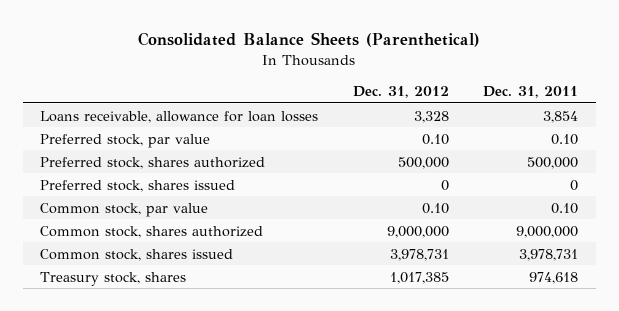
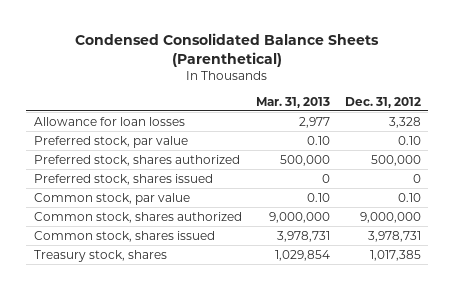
- Consolidated Balance Sheets (Parenthetical)
+ Condensed Consolidated Balance Sheets (Parenthetical)
- | Dec. 31, 2012 | Dec. 31, 2011
+ | Mar. 31, 2013 | Dec. 31, 2012
- Loans receivable, allowance for loan losses | 3,328 | 3,854
+ Allowance for loan losses | 2,977 | 3,328

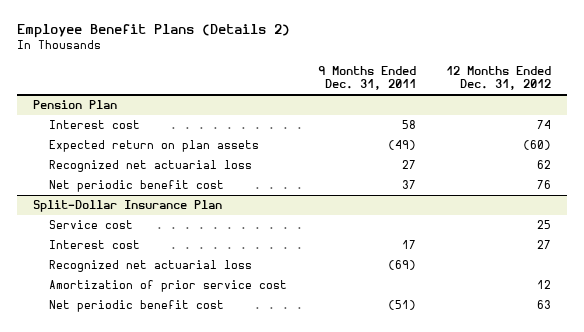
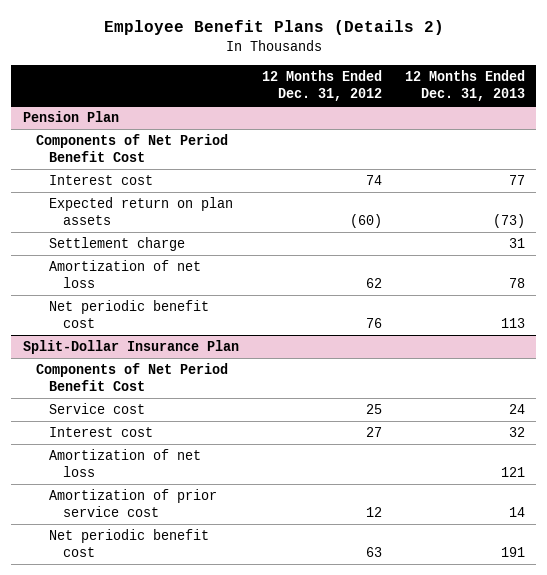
- | 9 Months Ended Dec. 31, 2011 | 12 Months Ended Dec. 31, 2012
+ | 12 Months Ended Dec. 31, 2012 | 12 Months Ended Dec. 31, 2013
@ Pension Plan
+ Components of Net Period Benefit Cost
- Recognized net actuarial loss | 27 | 62
+ Settlement charge | | 31
+ Amortization of net loss | 62 | 78
@ Split-Dollar Insurance Plan
+ Components of Net Period Benefit Cost
- Recognized net actuarial loss | (69) |
+ Amortization of net loss | | 121

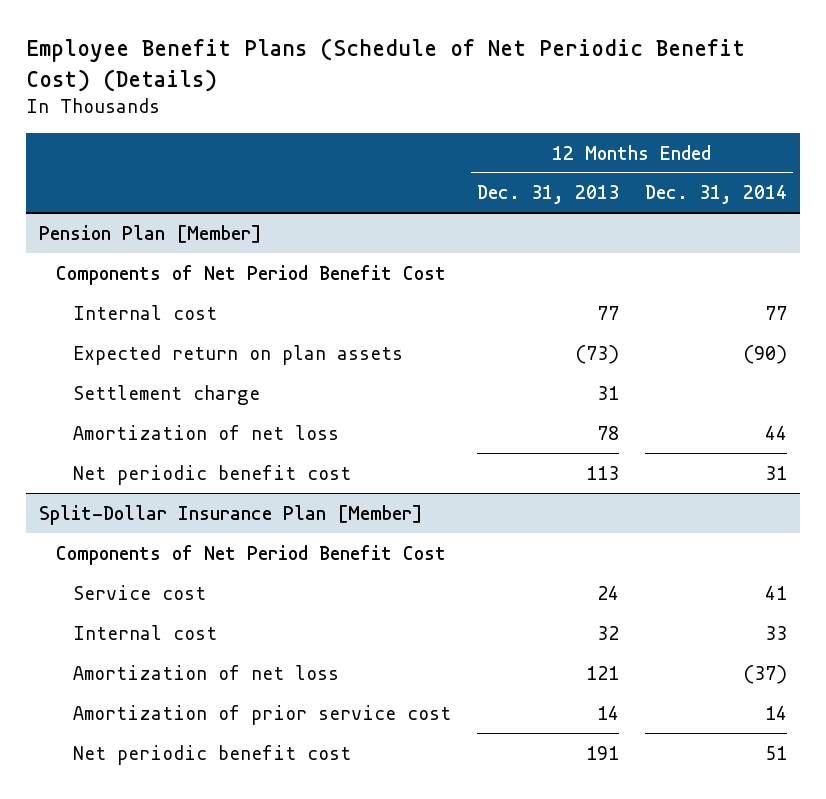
- Employee Benefit Plans (Details 2)
+ Employee Benefit Plans (Schedule of Net Periodic Benefit Cost) (Details)
- | 12 Months Ended Dec. 31, 2012 | 12 Months Ended Dec. 31, 2013
+ | 12 Months Ended Dec. 31, 2013 | 12 Months Ended Dec. 31, 2014
- Pension Plan
+ Pension Plan [Member]
- Interest cost | 74 | 77
+ Internal cost | 77 | 77
- Split-Dollar Insurance Plan
+ Split-Dollar Insurance Plan [Member]
- Interest cost | 27 | 32
+ Internal cost | 32 | 33

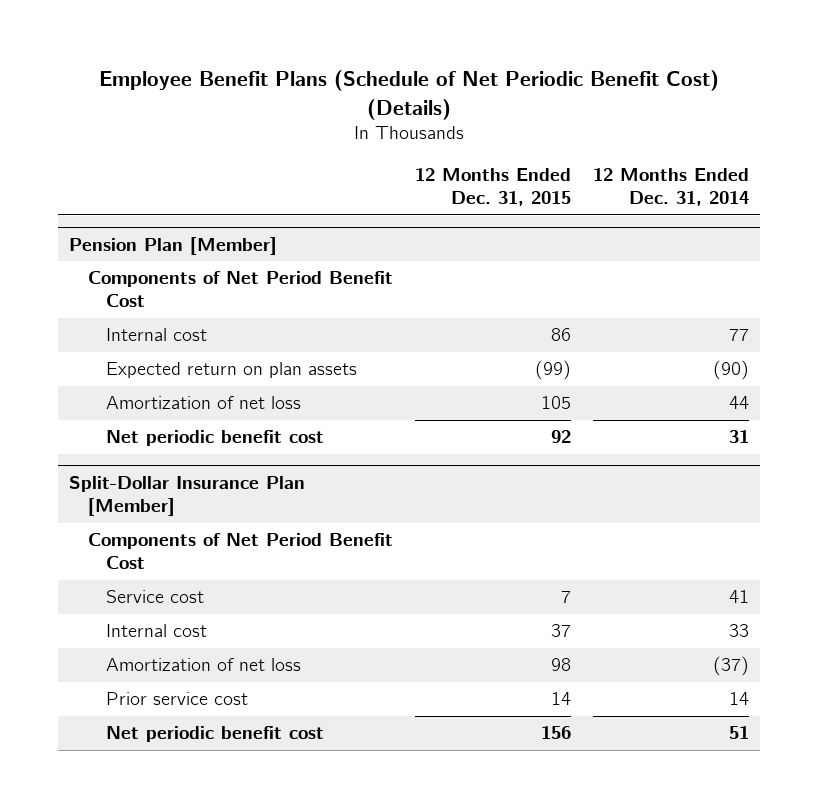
- | 12 Months Ended Dec. 31, 2013 | 12 Months Ended Dec. 31, 2014
+ | 12 Months Ended Dec. 31, 2015 | 12 Months Ended Dec. 31, 2014
@ Pension Plan [Member]
- Settlement charge | 31 |
@ Split-Dollar Insurance Plan [Member]
- Amortization of prior service cost | 14 | 14
+ Prior service cost | 14 | 14

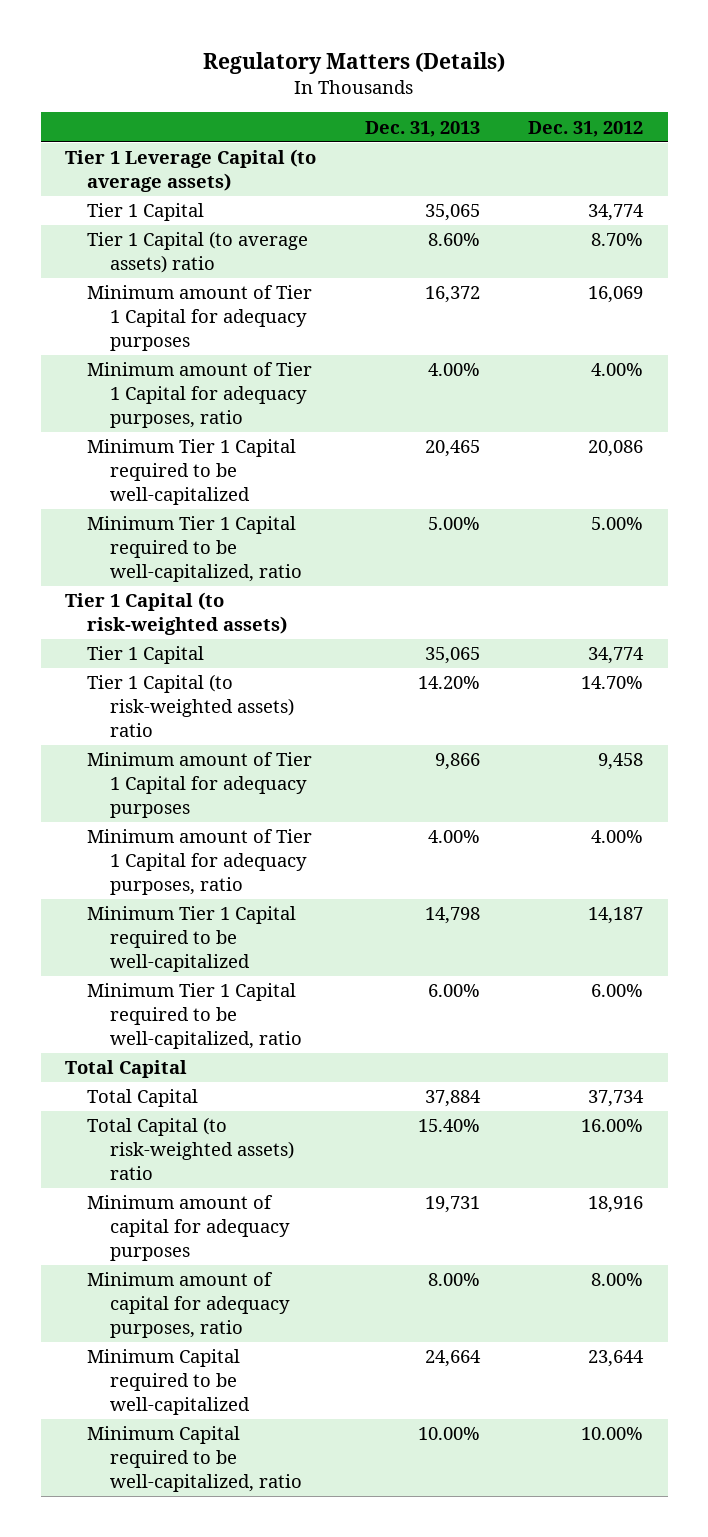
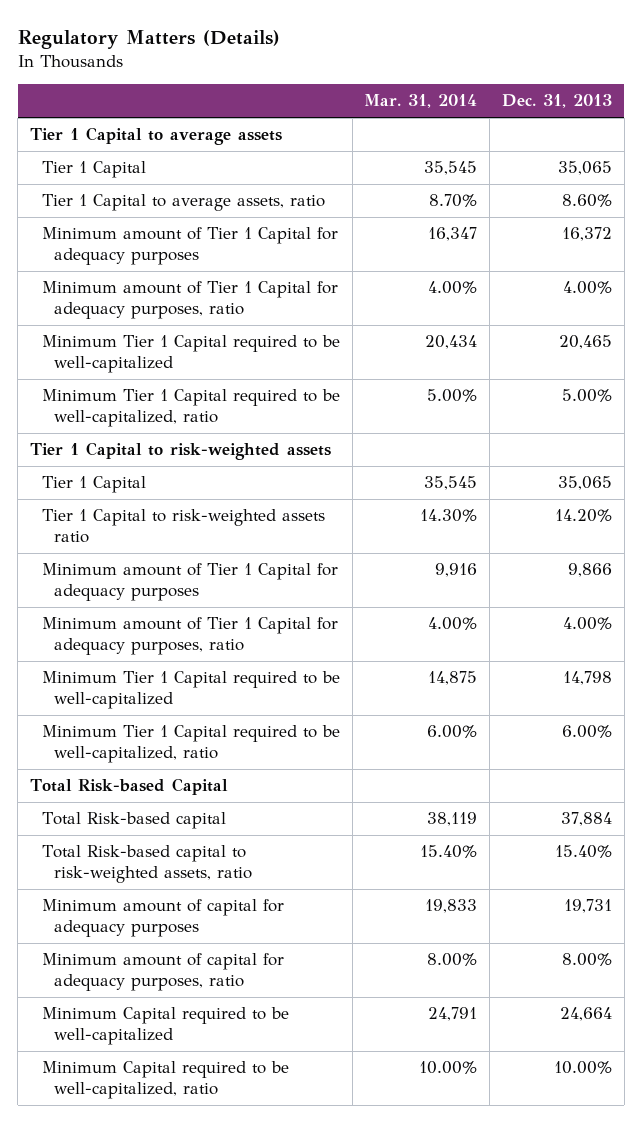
- | Dec. 31, 2013 | Dec. 31, 2012
+ | Mar. 31, 2014 | Dec. 31, 2013
- Tier 1 Leverage Capital (to average assets)
+ Tier 1 Capital to average assets
- Tier 1 Capital (to average assets) ratio | 8.60% | 8.70%
+ Tier 1 Capital to average assets, ratio | 8.70% | 8.60%
- Tier 1 Capital (to risk-weighted assets)
+ Tier 1 Capital to risk-weighted assets
- Tier 1 Capital (to risk-weighted assets) ratio | 14.20% | 14.70%
+ Tier 1 Capital to risk-weighted assets ratio | 14.30% | 14.20%
- Total Capital
- Total Capital | 37,884 | 37,734
- Total Capital (to risk-weighted assets) ratio | 15.40% | 16.00%
+ Total Risk-based Capital
+ Total Risk-based capital | 38,119 | 37,884
+ Total Risk-based capital to risk-weighted assets, ratio | 15.40% | 15.40%

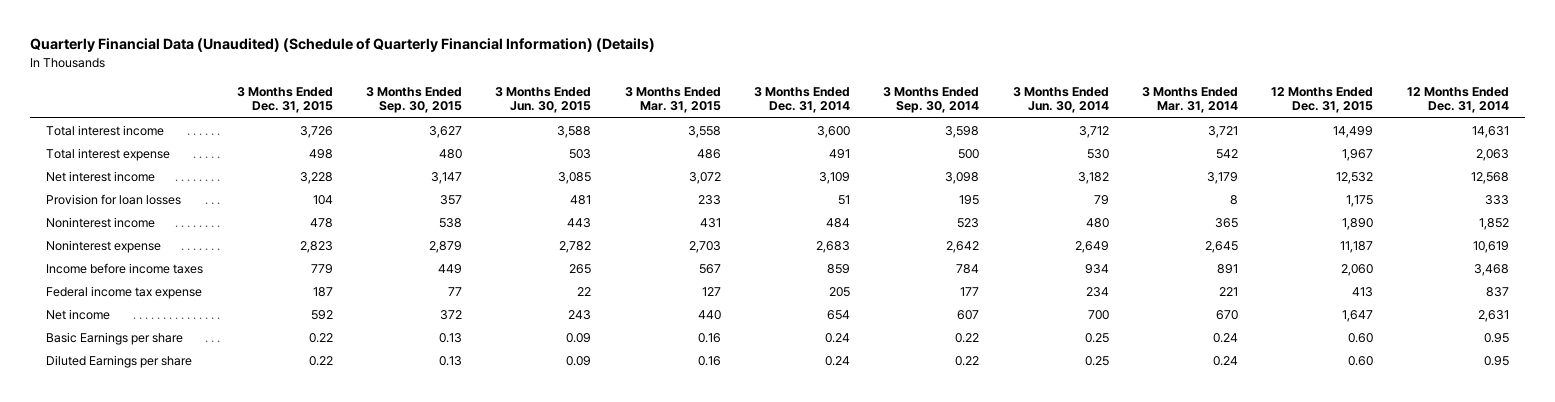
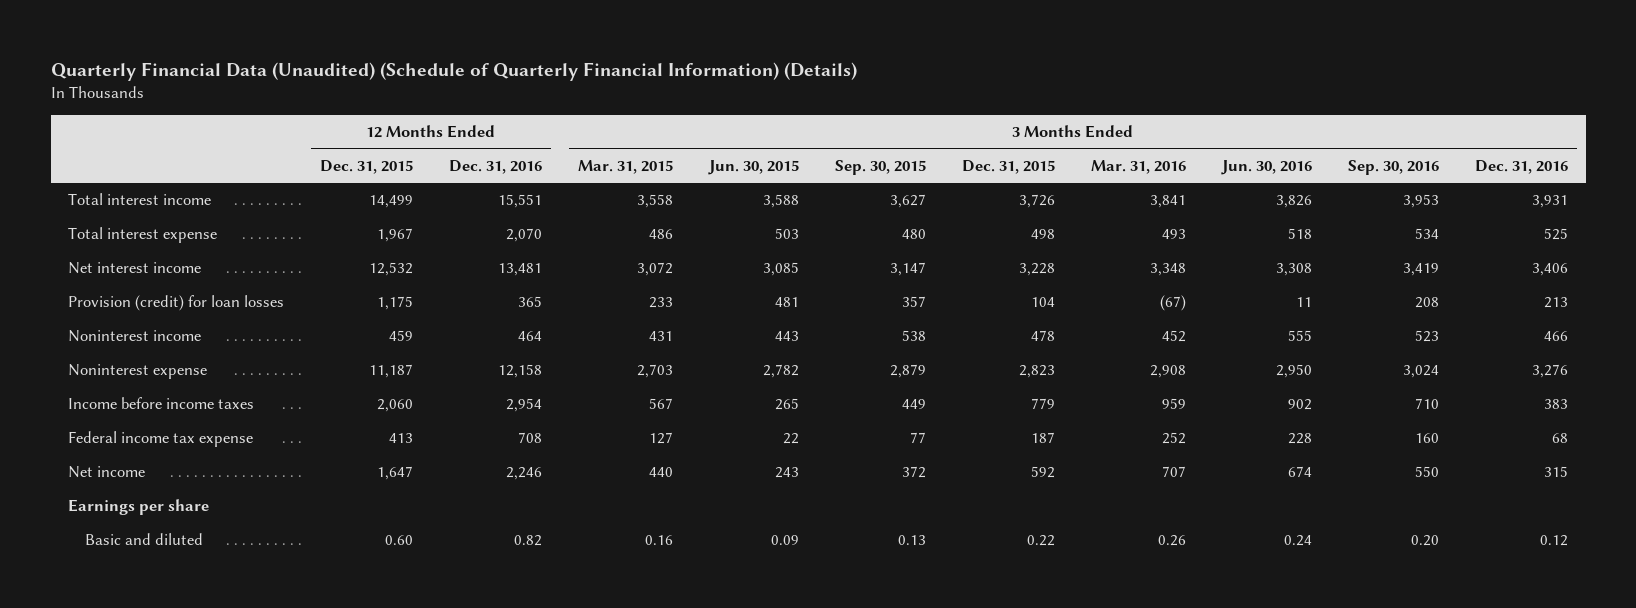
- | 3 Months Ended Dec. 31, 2015 | 3 Months Ended Sep. 30, 2015 | 3 Months Ended Jun. 30, 2015 | 3 Months Ended Mar. 31, 2015 | 3 Months Ended Dec. 31, 2014 | 3 Months Ended Sep. 30, 2014 | 3 Months Ended Jun. 30, 2014 | 3 Months Ended Mar. 31, 2014 | 12 Months Ended Dec. 31, 2015 | 12 Months Ended Dec. 31, 2014
+ | 12 Months Ended Dec. 31, 2015 | 12 Months Ended Dec. 31, 2016 | 3 Months Ended Mar. 31, 2015 | 3 Months Ended Jun. 30, 2015 | 3 Months Ended Sep. 30, 2015 | 3 Months Ended Dec. 31, 2015 | 3 Months Ended Mar. 31, 2016 | 3 Months Ended Jun. 30, 2016 | 3 Months Ended Sep. 30, 2016 | 3 Months Ended Dec. 31, 2016
- Provision for loan losses | 104 | 357 | 481 | 233 | 51 | 195 | 79 | 8 | 1,175 | 333
- Noninterest income | 478 | 538 | 443 | 431 | 484 | 523 | 480 | 365 | 1,890 | 1,852
+ Provision (credit) for loan losses | 1,175 | 365 | 233 | 481 | 357 | 104 | (67) | 11 | 208 | 213
+ Noninterest income | 459 | 464 | 431 | 443 | 538 | 478 | 452 | 555 | 523 | 466
- Basic Earnings per share | 0.22 | 0.13 | 0.09 | 0.16 | 0.24 | 0.22 | 0.25 | 0.24 | 0.60 | 0.95
- Diluted Earnings per share | 0.22 | 0.13 | 0.09 | 0.16 | 0.24 | 0.22 | 0.25 | 0.24 | 0.60 | 0.95
+ Earnings per share
+ Basic and diluted | 0.60 | 0.82 | 0.16 | 0.09 | 0.13 | 0.22 | 0.26 | 0.24 | 0.20 | 0.12

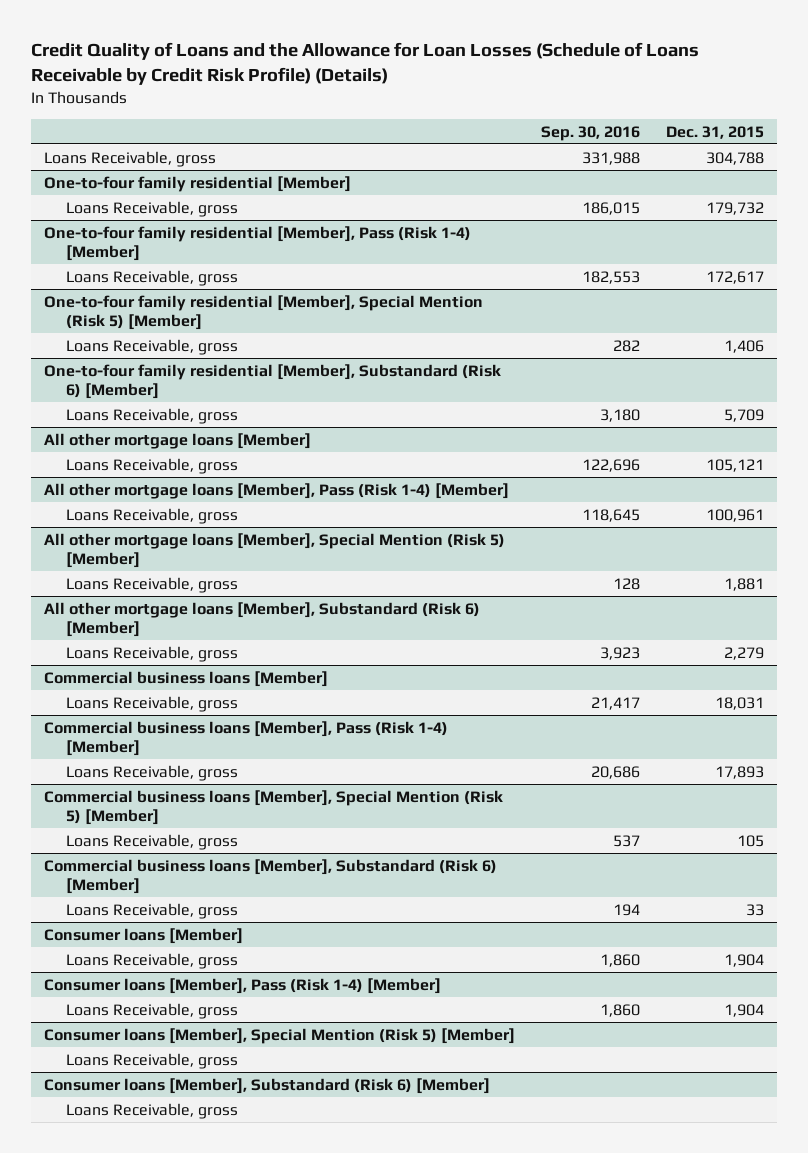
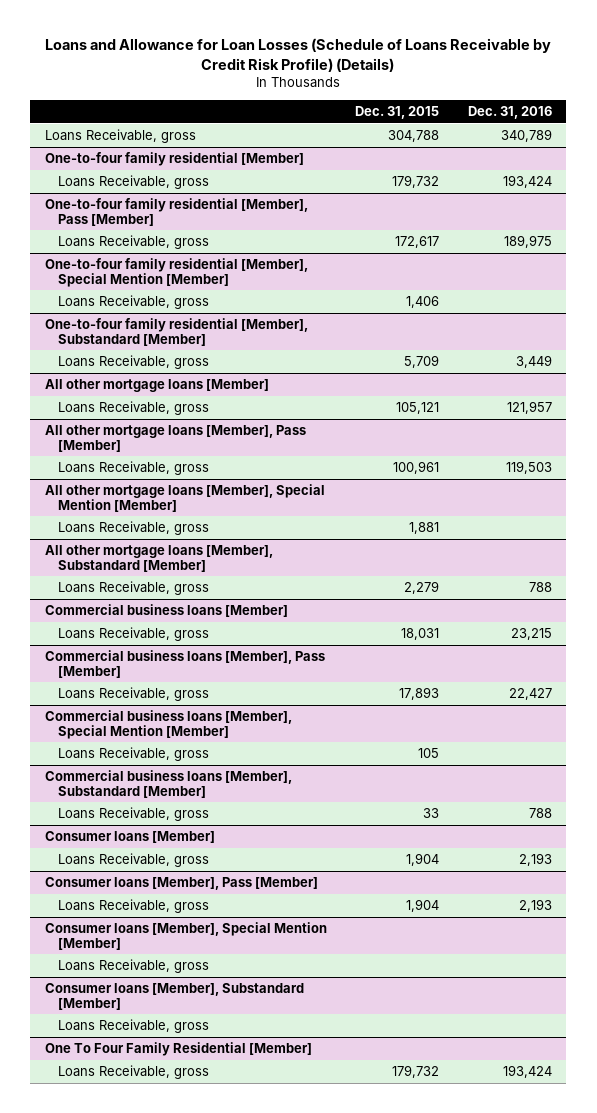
- Credit Quality of Loans and the Allowance for Loan Losses (Schedule of Loans Receivable by Credit Risk Profile) (Details)
+ Loans and Allowance for Loan Losses (Schedule of Loans Receivable by Credit Risk Profile) (Details)
- | Sep. 30, 2016 | Dec. 31, 2015
+ | Dec. 31, 2015 | Dec. 31, 2016
- One-to-four family residential [Member], Pass (Risk 1-4) [Member]
+ One-to-four family residential [Member], Pass [Member]
- One-to-four family residential [Member], Special Mention (Risk 5) [Member]
+ One-to-four family residential [Member], Special Mention [Member]
- One-to-four family residential [Member], Substandard (Risk 6) [Member]
+ One-to-four family residential [Member], Substandard [Member]
- All other mortgage loans [Member], Pass (Risk 1-4) [Member]
+ All other mortgage loans [Member], Pass [Member]
- All other mortgage loans [Member], Special Mention (Risk 5) [Member]
+ All other mortgage loans [Member], Special Mention [Member]
- All other mortgage loans [Member], Substandard (Risk 6) [Member]
+ All other mortgage loans [Member], Substandard [Member]
- Commercial business loans [Member], Pass (Risk 1-4) [Member]
+ Commercial business loans [Member], Pass [Member]
- Commercial business loans [Member], Special Mention (Risk 5) [Member]
+ Commercial business loans [Member], Special Mention [Member]
- Commercial business loans [Member], Substandard (Risk 6) [Member]
+ Commercial business loans [Member], Substandard [Member]
- Consumer loans [Member], Pass (Risk 1-4) [Member]
+ Consumer loans [Member], Pass [Member]
- Consumer loans [Member], Special Mention (Risk 5) [Member]
+ Consumer loans [Member], Special Mention [Member]
- Consumer loans [Member], Substandard (Risk 6) [Member]
+ Consumer loans [Member], Substandard [Member]
+ One To Four Family Residential [Member]
+ Loans Receivable, gross | 179,732 | 193,424

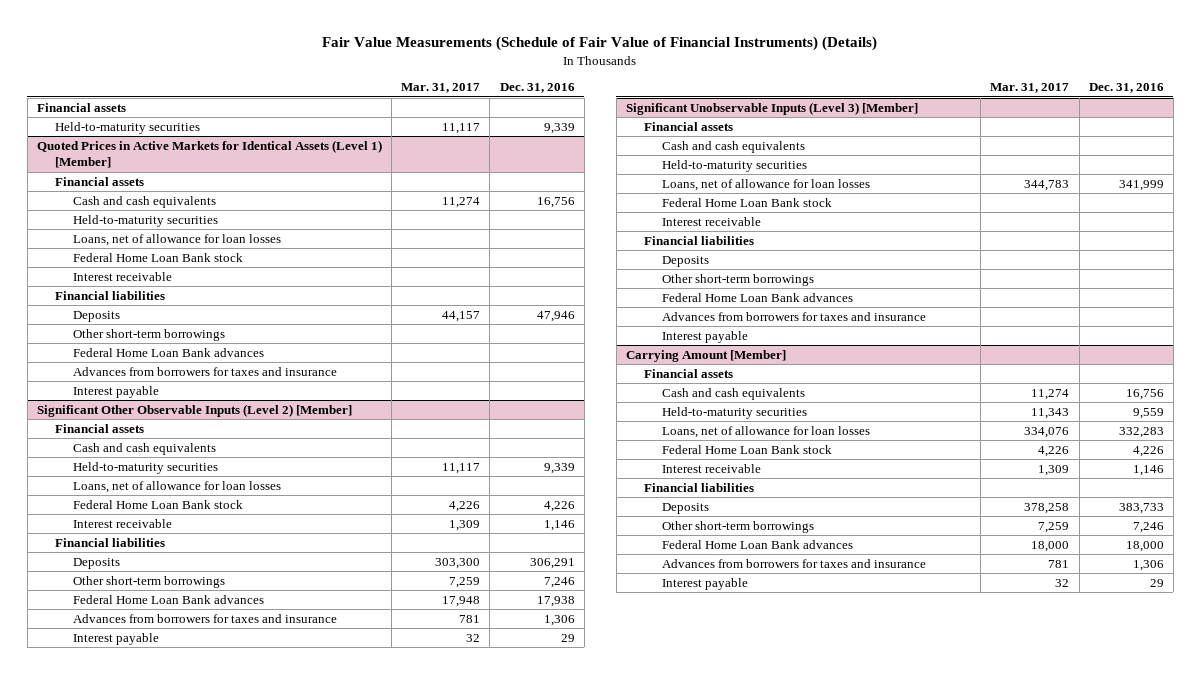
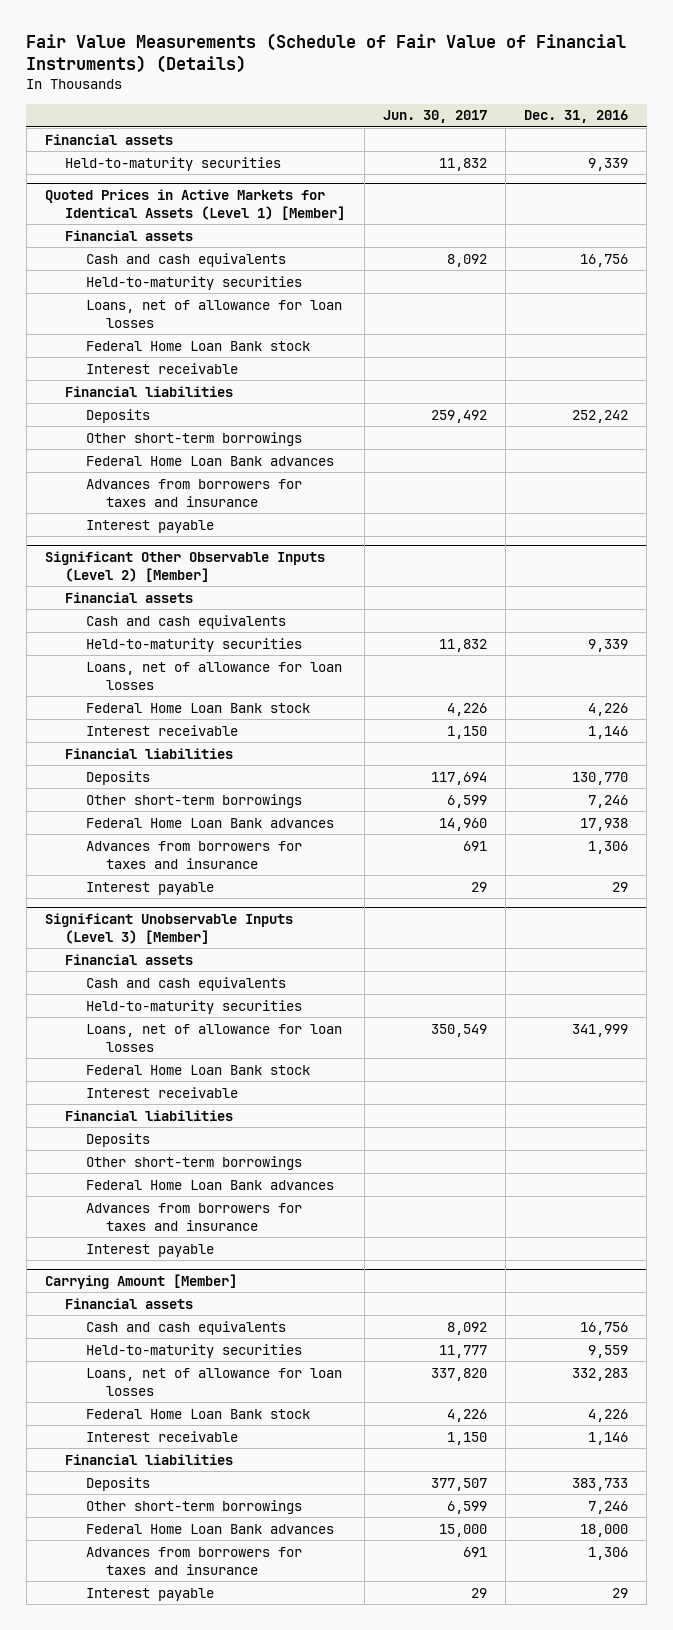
- | Mar. 31, 2017 | Dec. 31, 2016
+ | Jun. 30, 2017 | Dec. 31, 2016
@ Quoted Prices in Active Markets for Identical Assets (Level 1) [Member]
- Deposits | 44,157 | 47,946
+ Deposits | 259,492 | 252,242
@ Significant Other Observable Inputs (Level 2) [Member]
- Deposits | 303,300 | 306,291
+ Deposits | 117,694 | 130,770

